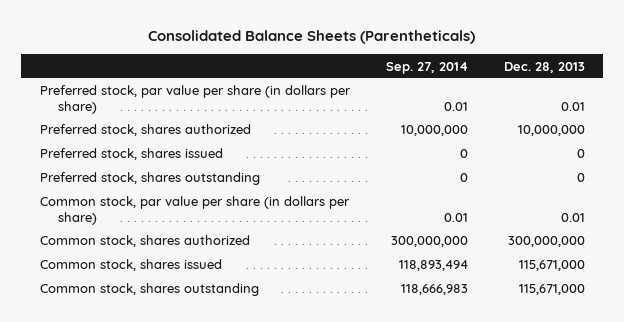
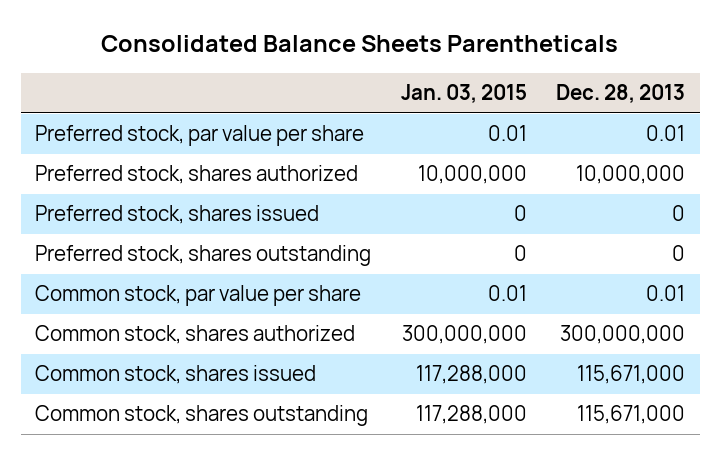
- Consolidated Balance Sheets (Parentheticals)
+ Consolidated Balance Sheets Parentheticals
- | Sep. 27, 2014 | Dec. 28, 2013
+ | Jan. 03, 2015 | Dec. 28, 2013
- Preferred stock, par value per share (in dollars per share) | 0.01 | 0.01
+ Preferred stock, par value per share | 0.01 | 0.01
- Common stock, par value per share (in dollars per share) | 0.01 | 0.01
+ Common stock, par value per share | 0.01 | 0.01

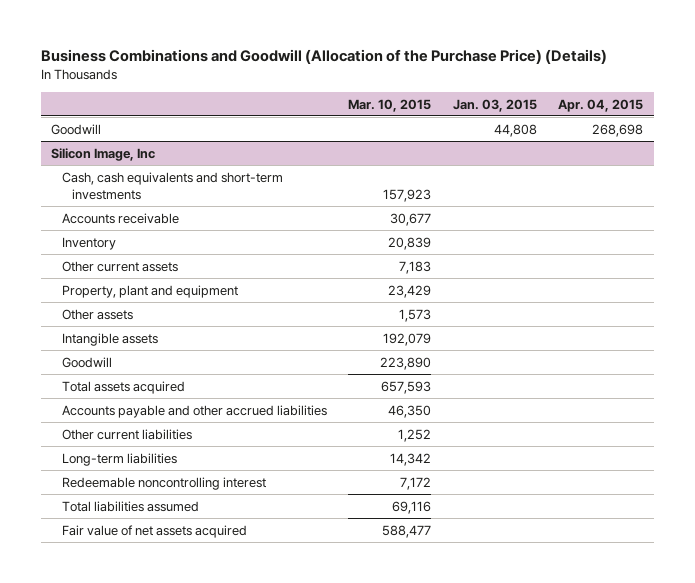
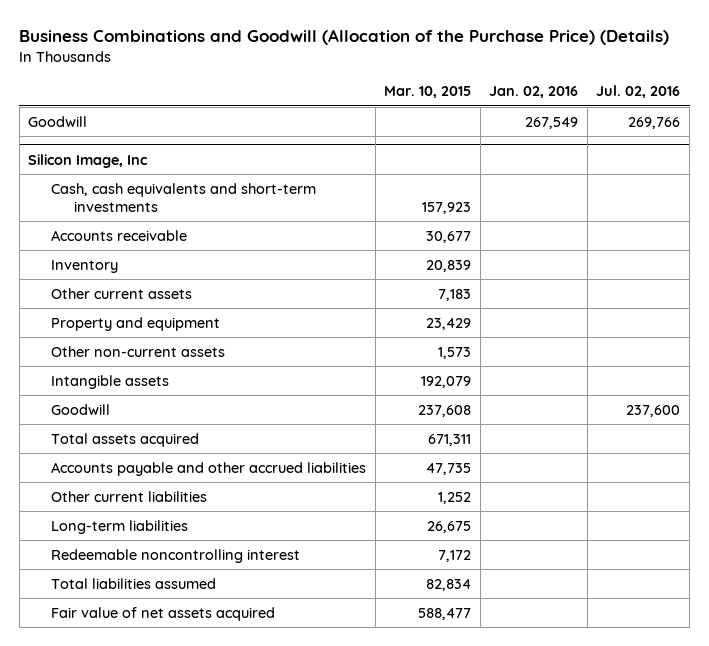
- | Mar. 10, 2015 | Jan. 03, 2015 | Apr. 04, 2015
+ | Mar. 10, 2015 | Jan. 02, 2016 | Jul. 02, 2016
@ Silicon Image, Inc
- Property, plant and equipment | 23,429 | |
- Other assets | 1,573 | |
+ Property and equipment | 23,429 | |
+ Other non-current assets | 1,573 | |
- Goodwill | 223,890 | |
- Total assets acquired | 657,593 | |
- Accounts payable and other accrued liabilities | 46,350 | |
+ Goodwill | 237,608 | | 237,600
+ Total assets acquired | 671,311 | |
+ Accounts payable and other accrued liabilities | 47,735 | |
- Long-term liabilities | 14,342 | |
+ Long-term liabilities | 26,675 | |
- Total liabilities assumed | 69,116 | |
+ Total liabilities assumed | 82,834 | |

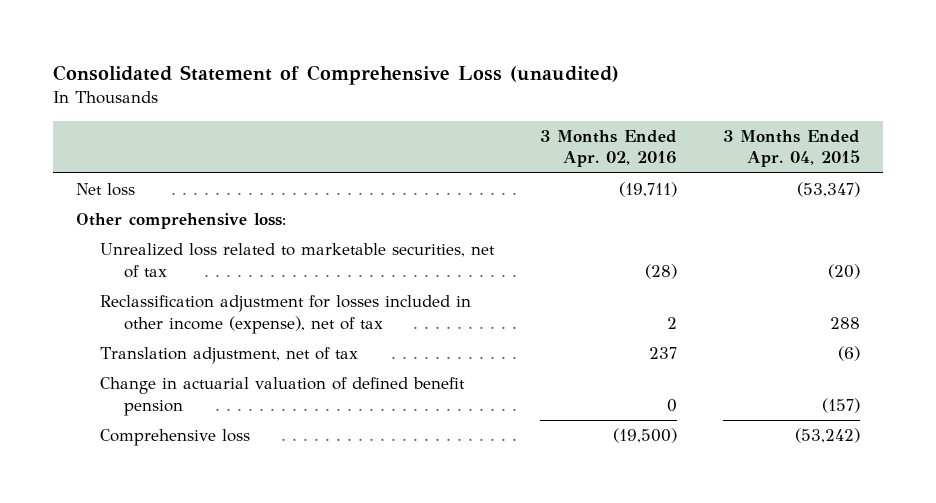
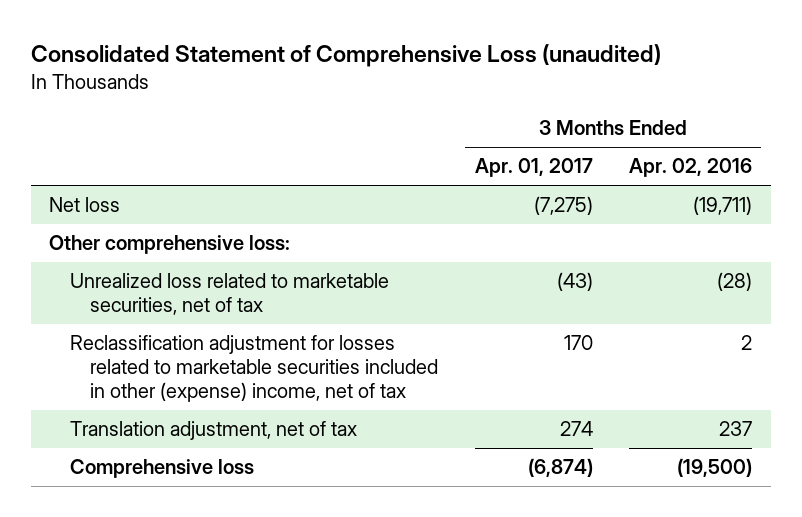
- | 3 Months Ended Apr. 02, 2016 | 3 Months Ended Apr. 04, 2015
+ | 3 Months Ended Apr. 01, 2017 | 3 Months Ended Apr. 02, 2016
- Reclassification adjustment for losses included in other income (expense), net of tax | 2 | 288
+ Reclassification adjustment for losses related to marketable securities included in other (expense) income, net of tax | 170 | 2
- Change in actuarial valuation of defined benefit pension | 0 | (157)

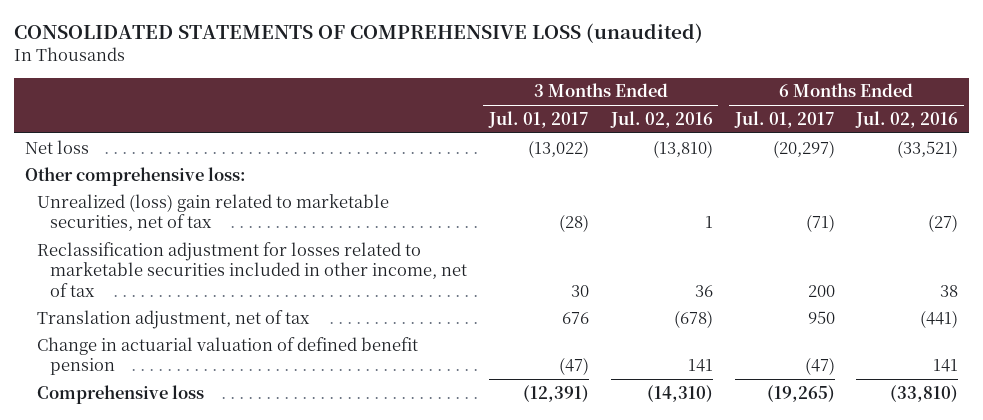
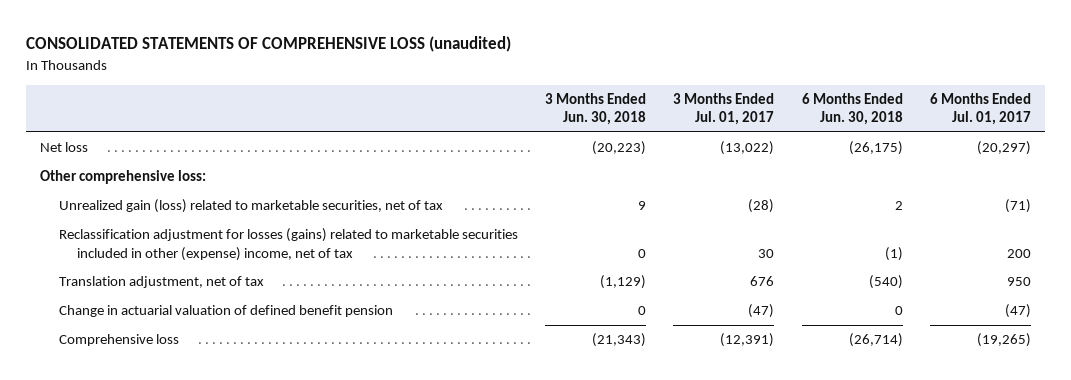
- | 3 Months Ended Jul. 01, 2017 | 3 Months Ended Jul. 02, 2016 | 6 Months Ended Jul. 01, 2017 | 6 Months Ended Jul. 02, 2016
+ | 3 Months Ended Jun. 30, 2018 | 3 Months Ended Jul. 01, 2017 | 6 Months Ended Jun. 30, 2018 | 6 Months Ended Jul. 01, 2017
- Unrealized (loss) gain related to marketable securities, net of tax | (28) | 1 | (71) | (27)
- Reclassification adjustment for losses related to marketable securities included in other income, net of tax | 30 | 36 | 200 | 38
+ Unrealized gain (loss) related to marketable securities, net of tax | 9 | (28) | 2 | (71)
+ Reclassification adjustment for losses (gains) related to marketable securities included in other (expense) income, net of tax | 0 | 30 | (1) | 200

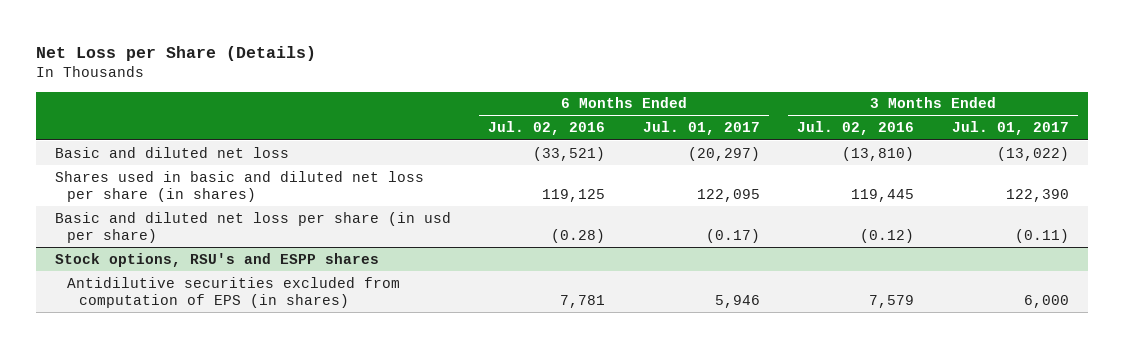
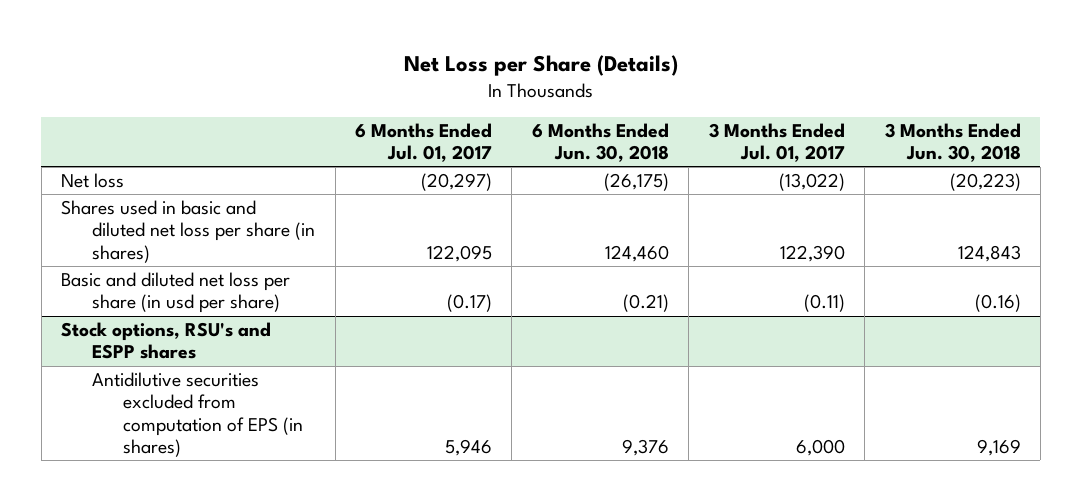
- | 6 Months Ended Jul. 02, 2016 | 6 Months Ended Jul. 01, 2017 | 3 Months Ended Jul. 02, 2016 | 3 Months Ended Jul. 01, 2017
+ | 6 Months Ended Jul. 01, 2017 | 6 Months Ended Jun. 30, 2018 | 3 Months Ended Jul. 01, 2017 | 3 Months Ended Jun. 30, 2018
- Basic and diluted net loss | (33,521) | (20,297) | (13,810) | (13,022)
+ Net loss | (20,297) | (26,175) | (13,022) | (20,223)

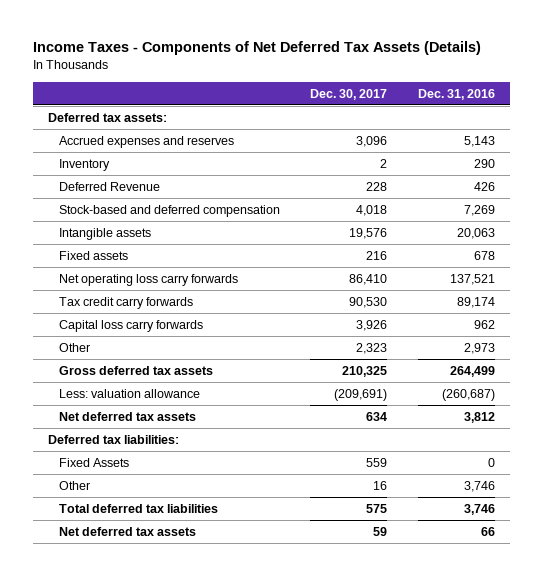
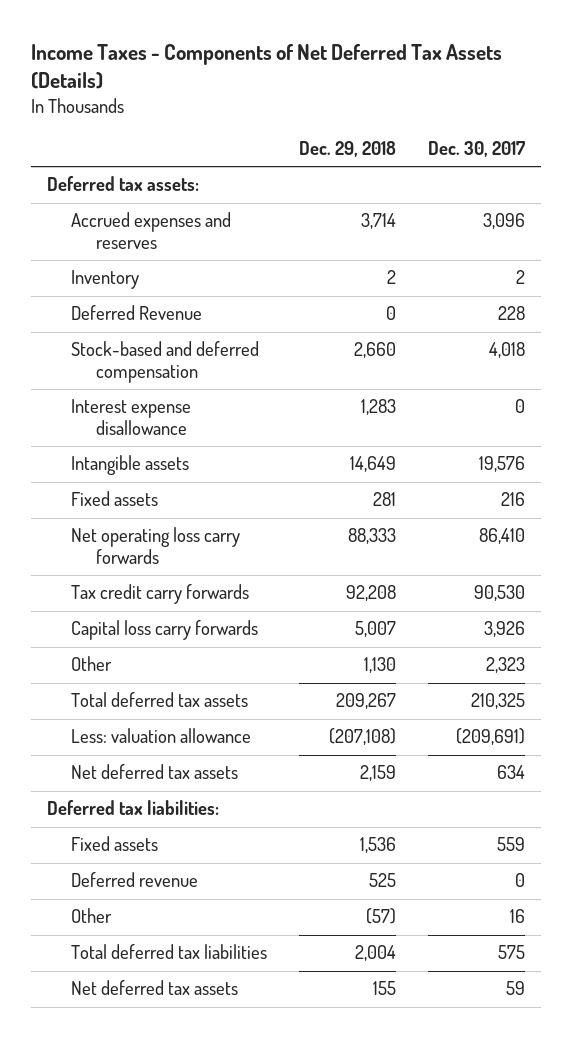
- | Dec. 30, 2017 | Dec. 31, 2016
+ | Dec. 29, 2018 | Dec. 30, 2017
+ Interest expense disallowance | 1,283 | 0
- Gross deferred tax assets | 210,325 | 264,499
+ Total deferred tax assets | 209,267 | 210,325
- Fixed Assets | 559 | 0
+ Fixed assets | 1,536 | 559
+ Deferred revenue | 525 | 0

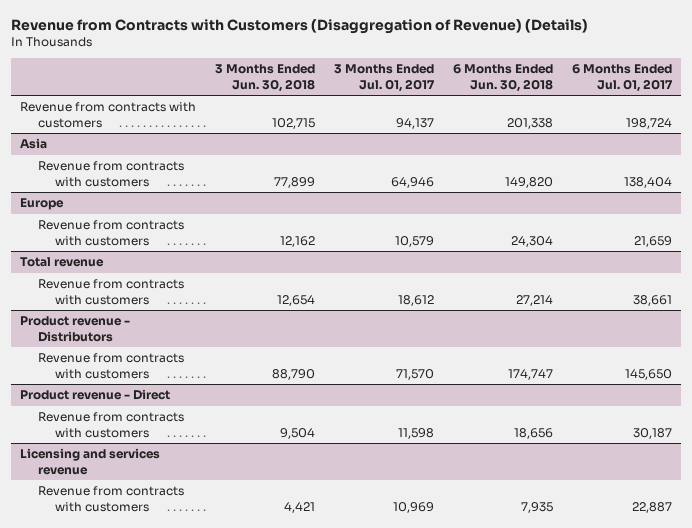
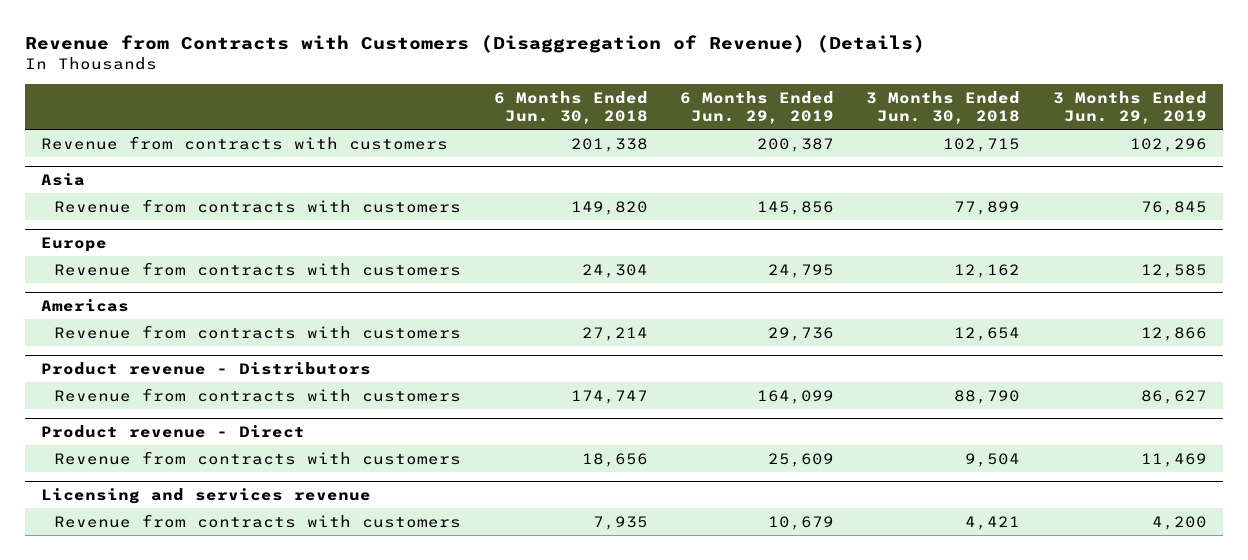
- | 3 Months Ended Jun. 30, 2018 | 3 Months Ended Jul. 01, 2017 | 6 Months Ended Jun. 30, 2018 | 6 Months Ended Jul. 01, 2017
+ | 6 Months Ended Jun. 30, 2018 | 6 Months Ended Jun. 29, 2019 | 3 Months Ended Jun. 30, 2018 | 3 Months Ended Jun. 29, 2019
- Total revenue
+ Americas

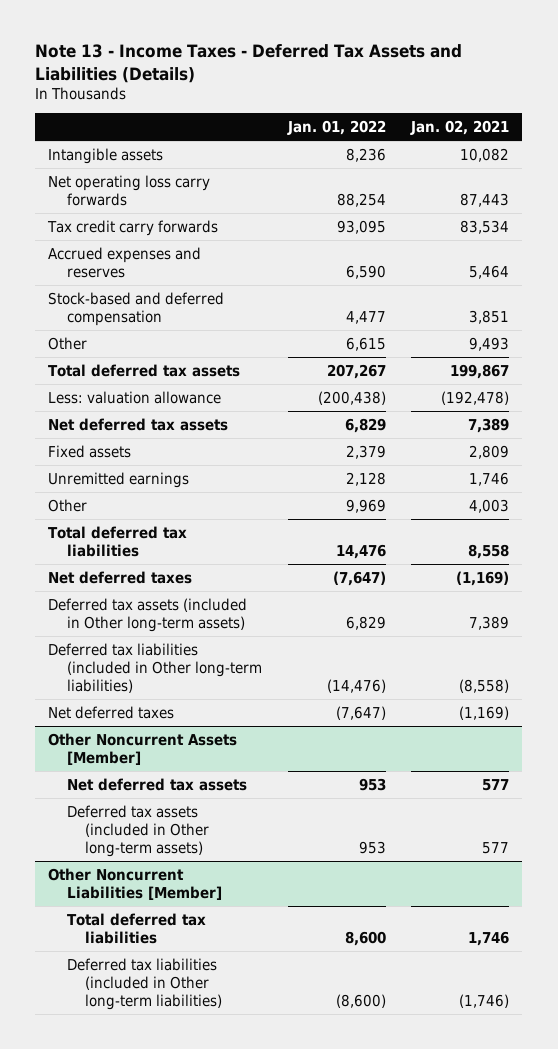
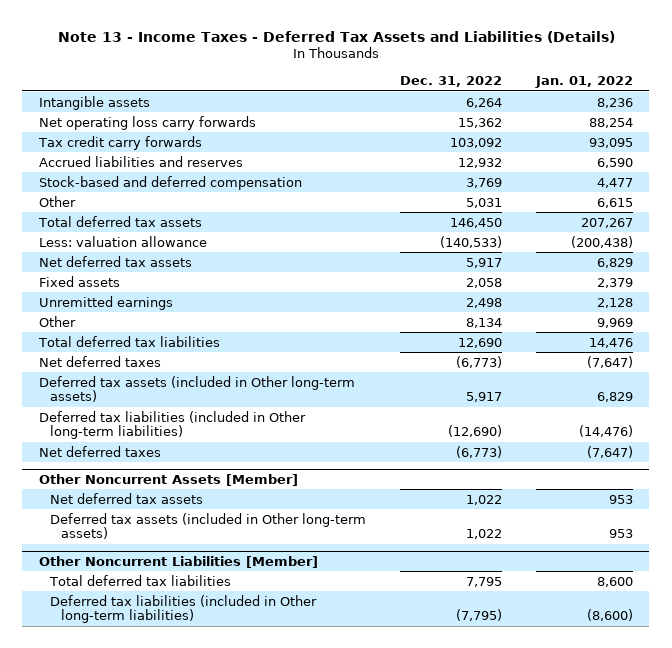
- | Jan. 01, 2022 | Jan. 02, 2021
+ | Dec. 31, 2022 | Jan. 01, 2022
- Accrued expenses and reserves | 6,590 | 5,464
+ Accrued liabilities and reserves | 12,932 | 6,590

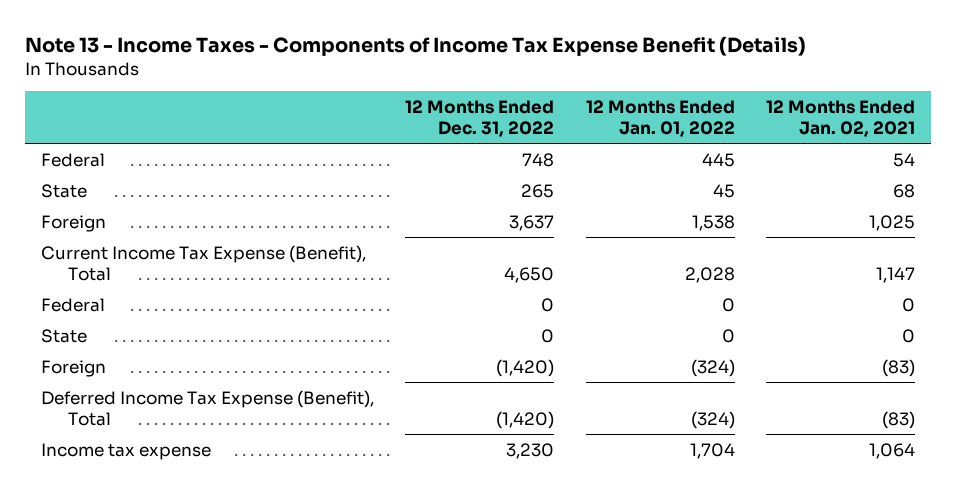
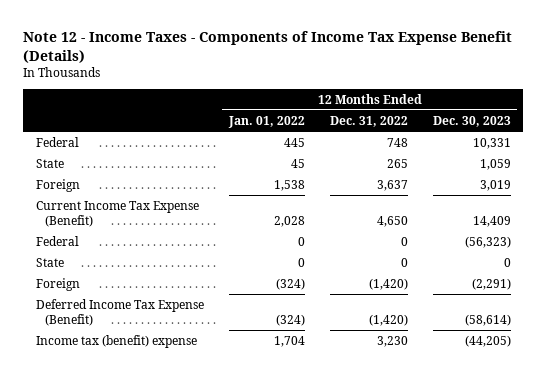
- Note 13 - Income Taxes - Components of Income Tax Expense Benefit (Details)
+ Note 12 - Income Taxes - Components of Income Tax Expense Benefit (Details)
- | 12 Months Ended Dec. 31, 2022 | 12 Months Ended Jan. 01, 2022 | 12 Months Ended Jan. 02, 2021
+ | 12 Months Ended Jan. 01, 2022 | 12 Months Ended Dec. 31, 2022 | 12 Months Ended Dec. 30, 2023
- Current Income Tax Expense (Benefit), Total | 4,650 | 2,028 | 1,147
+ Current Income Tax Expense (Benefit) | 2,028 | 4,650 | 14,409
- Deferred Income Tax Expense (Benefit), Total | (1,420) | (324) | (83)
- Income tax expense | 3,230 | 1,704 | 1,064
+ Deferred Income Tax Expense (Benefit) | (324) | (1,420) | (58,614)
+ Income tax (benefit) expense | 1,704 | 3,230 | (44,205)

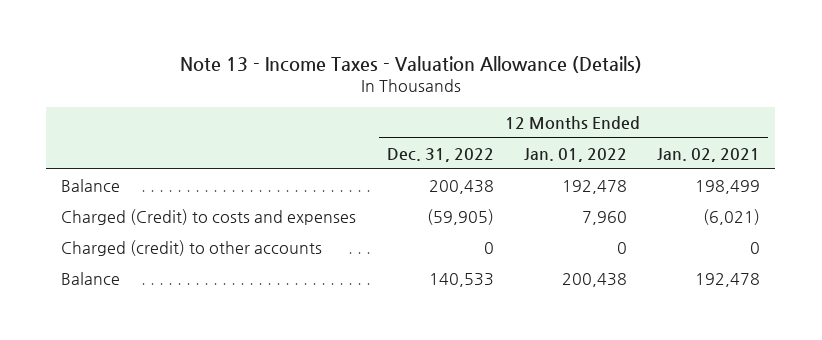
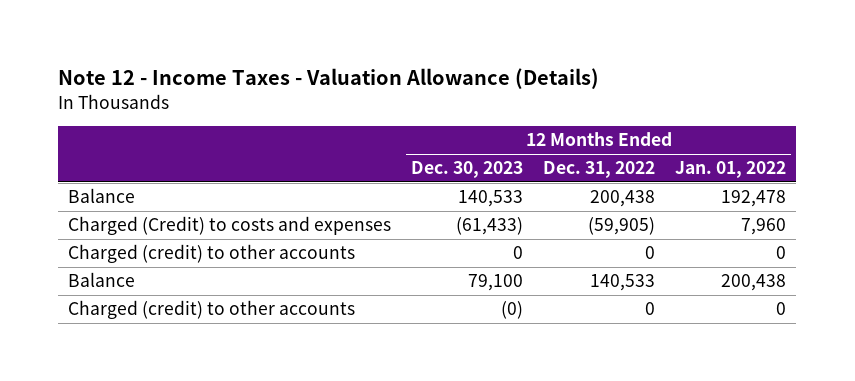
- Note 13 - Income Taxes - Valuation Allowance (Details)
+ Note 12 - Income Taxes - Valuation Allowance (Details)
- | 12 Months Ended Dec. 31, 2022 | 12 Months Ended Jan. 01, 2022 | 12 Months Ended Jan. 02, 2021
+ | 12 Months Ended Dec. 30, 2023 | 12 Months Ended Dec. 31, 2022 | 12 Months Ended Jan. 01, 2022
+ Charged (credit) to other accounts | (0) | 0 | 0

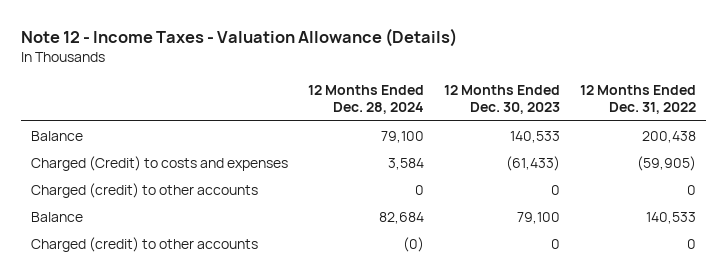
- | 12 Months Ended Dec. 30, 2023 | 12 Months Ended Dec. 31, 2022 | 12 Months Ended Jan. 01, 2022
+ | 12 Months Ended Dec. 28, 2024 | 12 Months Ended Dec. 30, 2023 | 12 Months Ended Dec. 31, 2022
- Charged (credit) to other accounts | (0) | 0 | 0
+ Charged (credit) to other accounts | (0) | 0 | 0

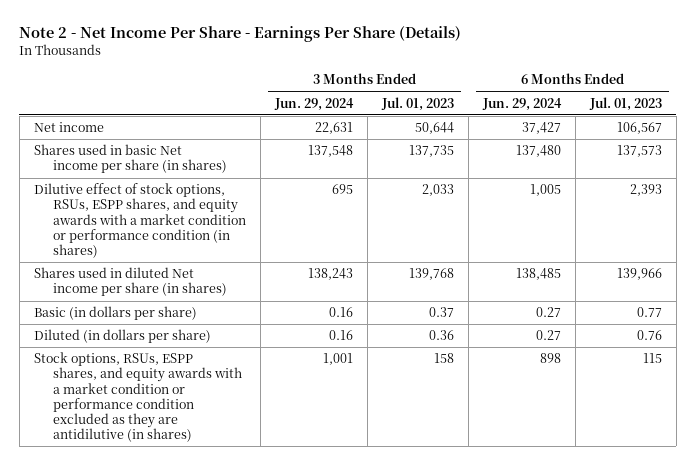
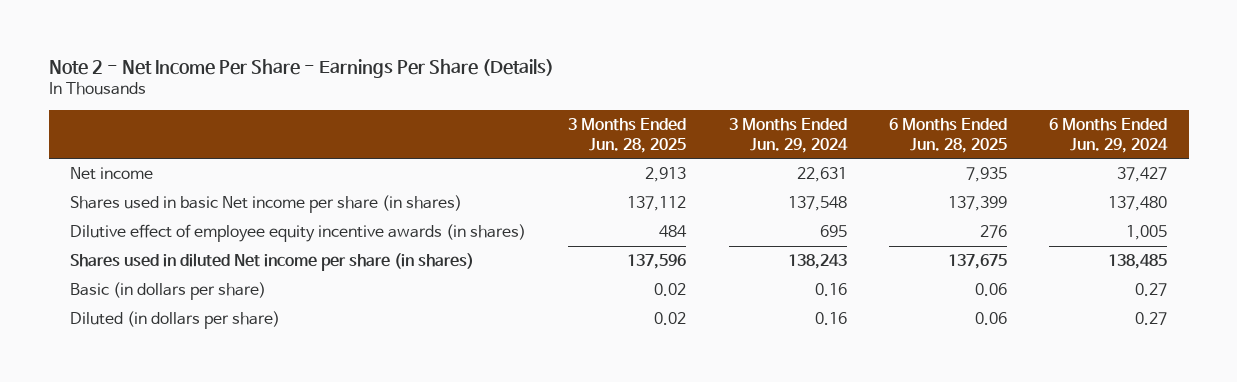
- | 3 Months Ended Jun. 29, 2024 | 3 Months Ended Jul. 01, 2023 | 6 Months Ended Jun. 29, 2024 | 6 Months Ended Jul. 01, 2023
+ | 3 Months Ended Jun. 28, 2025 | 3 Months Ended Jun. 29, 2024 | 6 Months Ended Jun. 28, 2025 | 6 Months Ended Jun. 29, 2024
- Dilutive effect of stock options, RSUs, ESPP shares, and equity awards with a market condition or performance condition (in shares) | 695 | 2,033 | 1,005 | 2,393
+ Dilutive effect of employee equity incentive awards (in shares) | 484 | 695 | 276 | 1,005
- Stock options, RSUs, ESPP shares, and equity awards with a market condition or performance condition excluded as they are antidilutive (in shares) | 1,001 | 158 | 898 | 115

